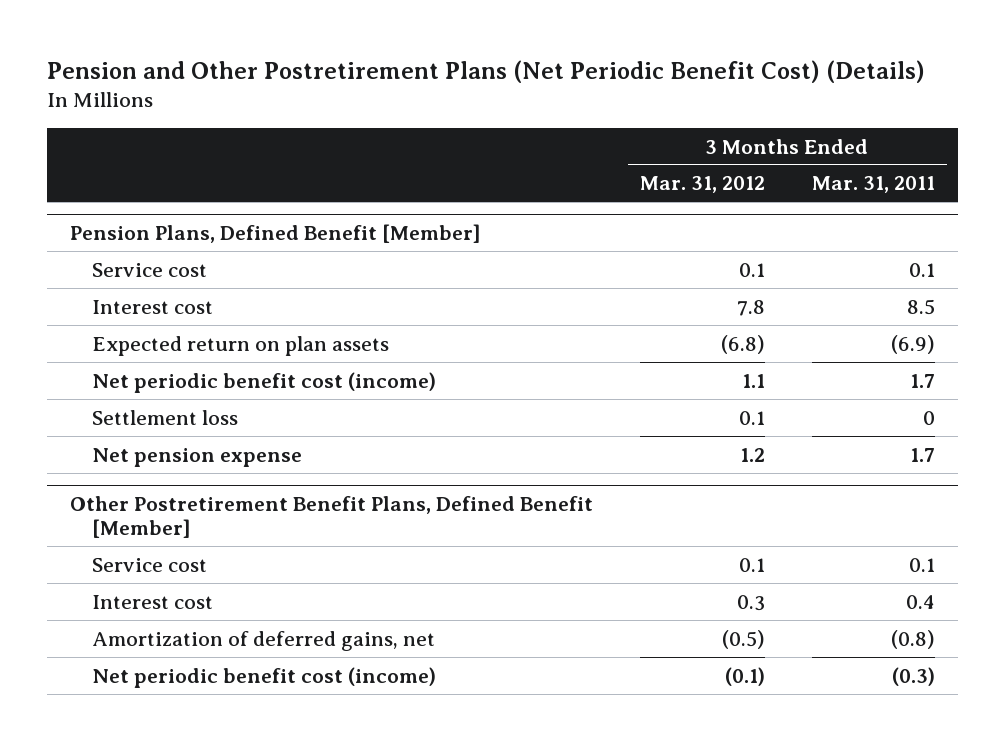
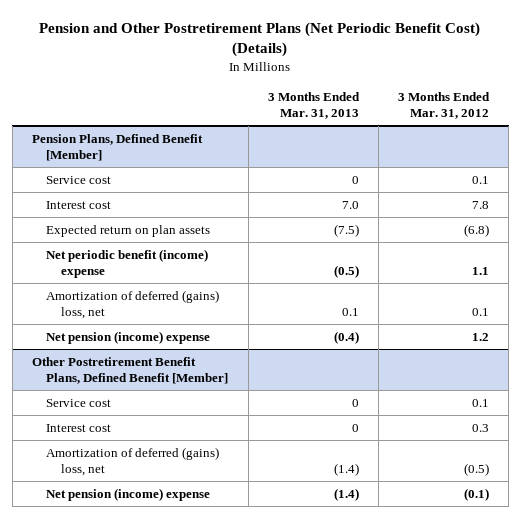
- | 3 Months Ended Mar. 31, 2012 | 3 Months Ended Mar. 31, 2011
+ | 3 Months Ended Mar. 31, 2013 | 3 Months Ended Mar. 31, 2012
@ Pension Plans, Defined Benefit [Member]
- Net periodic benefit cost (income) | 1.1 | 1.7
- Settlement loss | 0.1 | 0
- Net pension expense | 1.2 | 1.7
+ Net periodic benefit (income) expense | (0.5) | 1.1
+ Amortization of deferred (gains) loss, net | 0.1 | 0.1
+ Net pension (income) expense | (0.4) | 1.2
@ Other Postretirement Benefit Plans, Defined Benefit [Member]
- Amortization of deferred gains, net | (0.5) | (0.8)
- Net periodic benefit cost (income) | (0.1) | (0.3)
+ Amortization of deferred (gains) loss, net | (1.4) | (0.5)
+ Net pension (income) expense | (1.4) | (0.1)

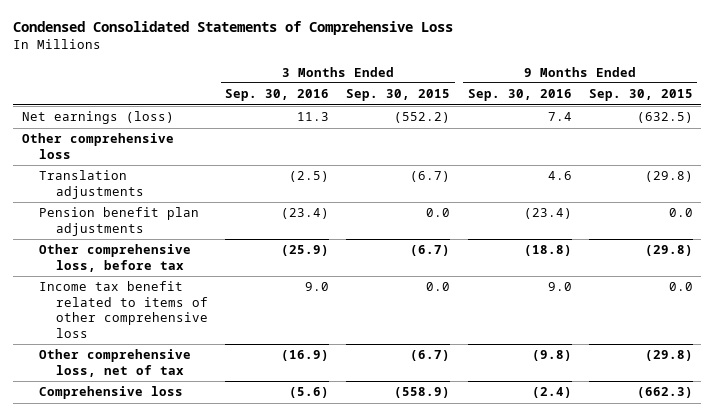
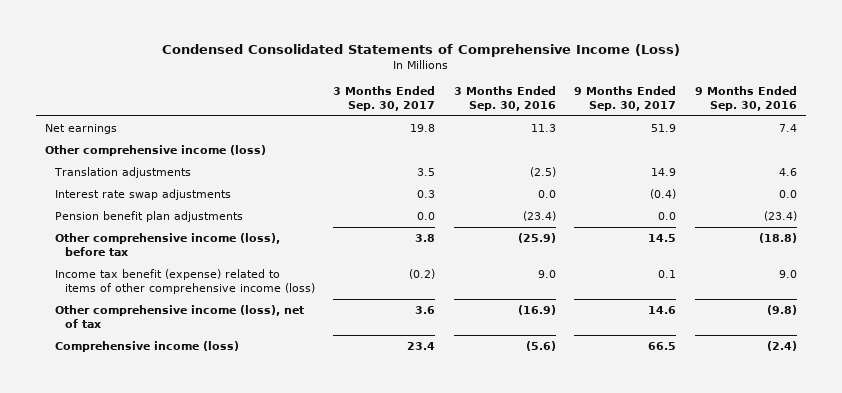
- Condensed Consolidated Statements of Comprehensive Loss
+ Condensed Consolidated Statements of Comprehensive Income (Loss)
- | 3 Months Ended Sep. 30, 2016 | 3 Months Ended Sep. 30, 2015 | 9 Months Ended Sep. 30, 2016 | 9 Months Ended Sep. 30, 2015
+ | 3 Months Ended Sep. 30, 2017 | 3 Months Ended Sep. 30, 2016 | 9 Months Ended Sep. 30, 2017 | 9 Months Ended Sep. 30, 2016
- Net earnings (loss) | 11.3 | (552.2) | 7.4 | (632.5)
- Other comprehensive loss
+ Net earnings | 19.8 | 11.3 | 51.9 | 7.4
+ Other comprehensive income (loss)
+ Interest rate swap adjustments | 0.3 | 0.0 | (0.4) | 0.0
- Other comprehensive loss, before tax | (25.9) | (6.7) | (18.8) | (29.8)
- Income tax benefit related to items of other comprehensive loss | 9.0 | 0.0 | 9.0 | 0.0
- Other comprehensive loss, net of tax | (16.9) | (6.7) | (9.8) | (29.8)
- Comprehensive loss | (5.6) | (558.9) | (2.4) | (662.3)
+ Other comprehensive income (loss), before tax | 3.8 | (25.9) | 14.5 | (18.8)
+ Income tax benefit (expense) related to items of other comprehensive income (loss) | (0.2) | 9.0 | 0.1 | 9.0
+ Other comprehensive income (loss), net of tax | 3.6 | (16.9) | 14.6 | (9.8)
+ Comprehensive income (loss) | 23.4 | (5.6) | 66.5 | (2.4)

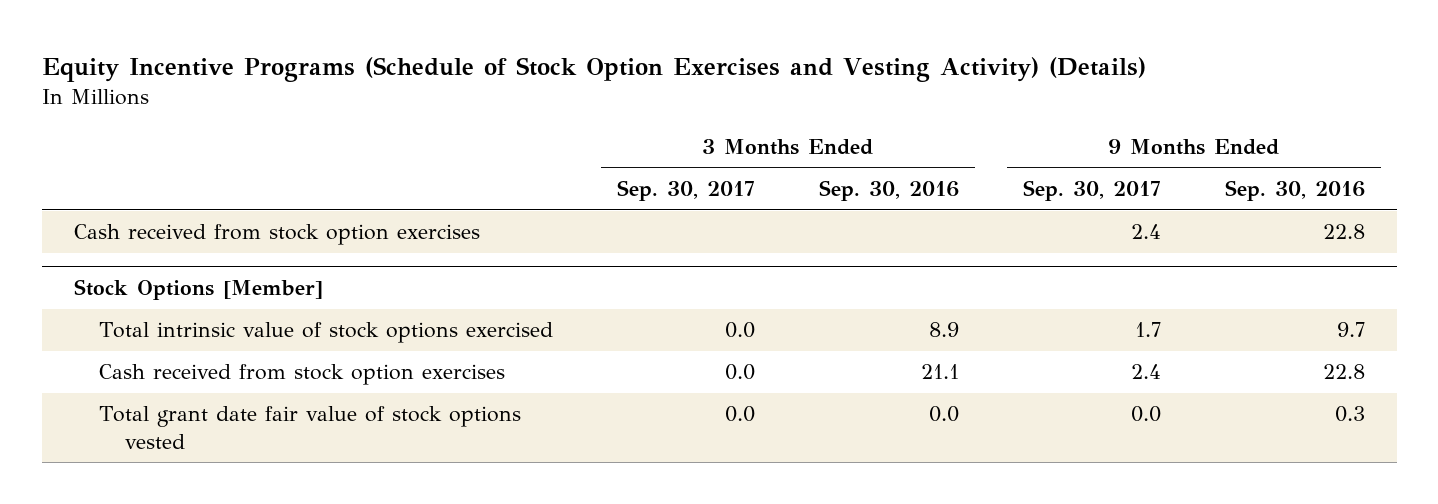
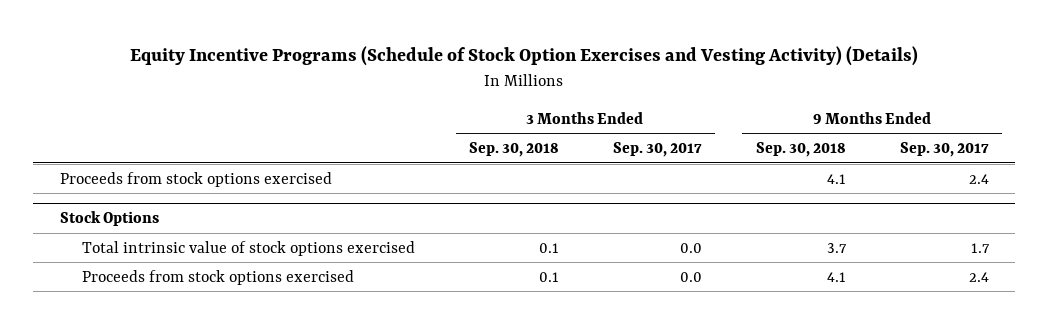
- | 3 Months Ended Sep. 30, 2017 | 3 Months Ended Sep. 30, 2016 | 9 Months Ended Sep. 30, 2017 | 9 Months Ended Sep. 30, 2016
+ | 3 Months Ended Sep. 30, 2018 | 3 Months Ended Sep. 30, 2017 | 9 Months Ended Sep. 30, 2018 | 9 Months Ended Sep. 30, 2017
- Cash received from stock option exercises | | | 2.4 | 22.8
- Stock Options [Member]
+ Proceeds from stock options exercised | | | 4.1 | 2.4
+ Stock Options
- Cash received from stock option exercises | 0.0 | 21.1 | 2.4 | 22.8
- Total grant date fair value of stock options vested | 0.0 | 0.0 | 0.0 | 0.3
+ Proceeds from stock options exercised | 0.1 | 0.0 | 4.1 | 2.4

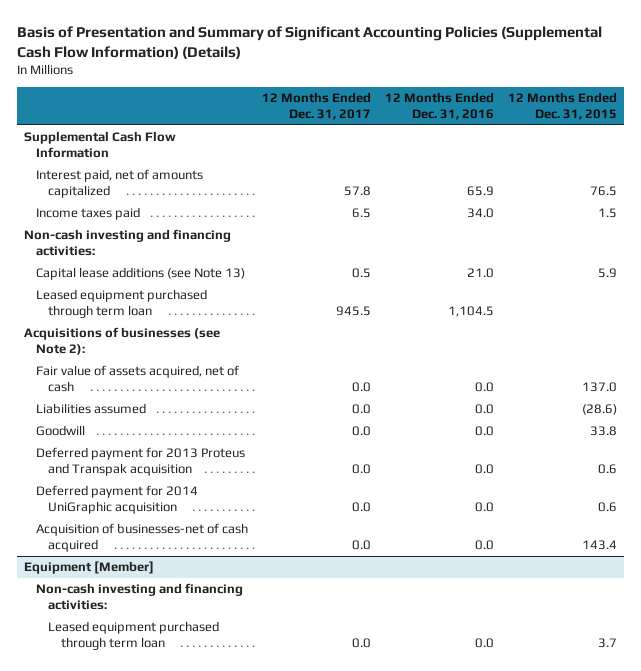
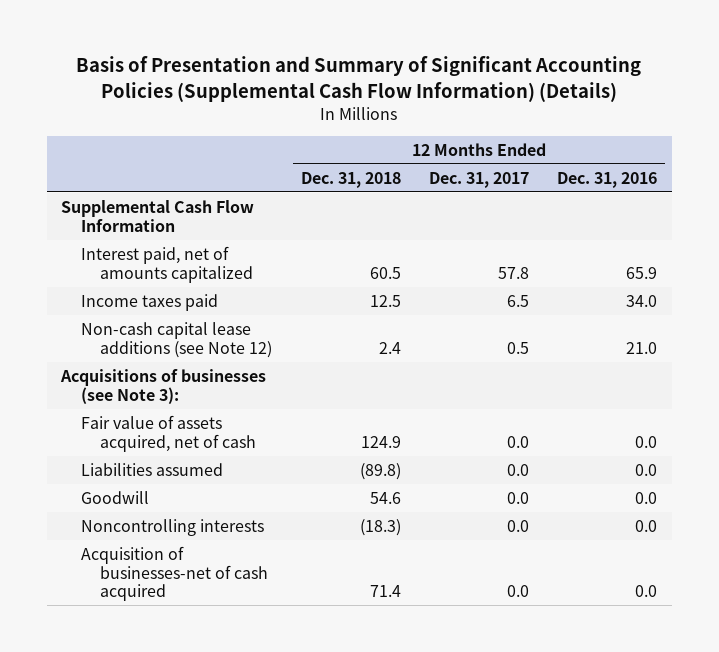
- | 12 Months Ended Dec. 31, 2017 | 12 Months Ended Dec. 31, 2016 | 12 Months Ended Dec. 31, 2015
+ | 12 Months Ended Dec. 31, 2018 | 12 Months Ended Dec. 31, 2017 | 12 Months Ended Dec. 31, 2016
- Non-cash investing and financing activities:
- Capital lease additions (see Note 13) | 0.5 | 21.0 | 5.9
- Leased equipment purchased through term loan | 945.5 | 1,104.5 |
- Acquisitions of businesses (see Note 2):
+ Non-cash capital lease additions (see Note 12) | 2.4 | 0.5 | 21.0
+ Acquisitions of businesses (see Note 3):
- Deferred payment for 2013 Proteus and Transpak acquisition | 0.0 | 0.0 | 0.6
- Deferred payment for 2014 UniGraphic acquisition | 0.0 | 0.0 | 0.6
+ Noncontrolling interests | (18.3) | 0.0 | 0.0
- Equipment [Member]
- Non-cash investing and financing activities:
- Leased equipment purchased through term loan | 0.0 | 0.0 | 3.7

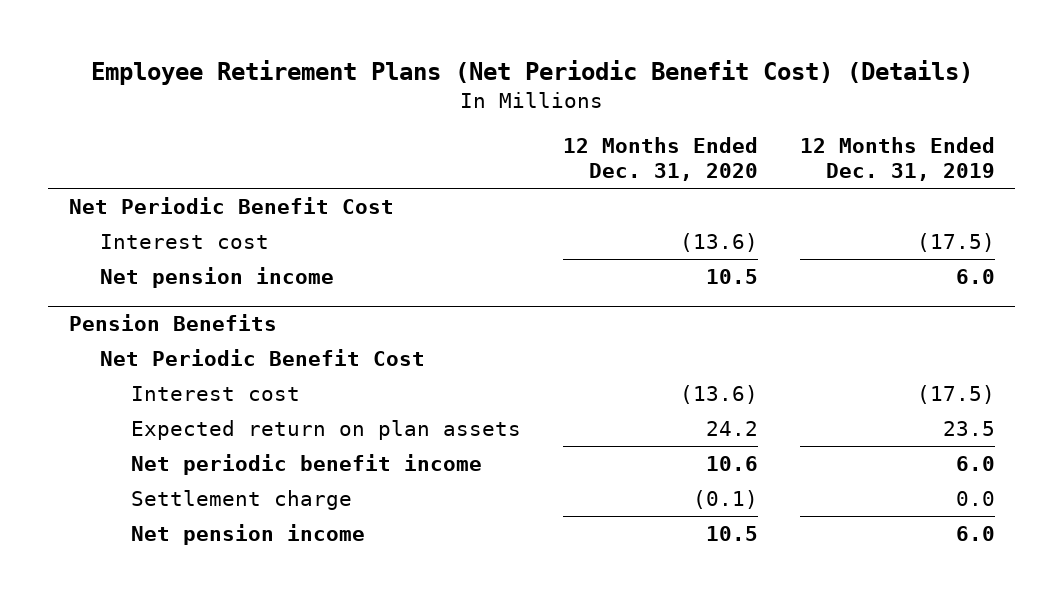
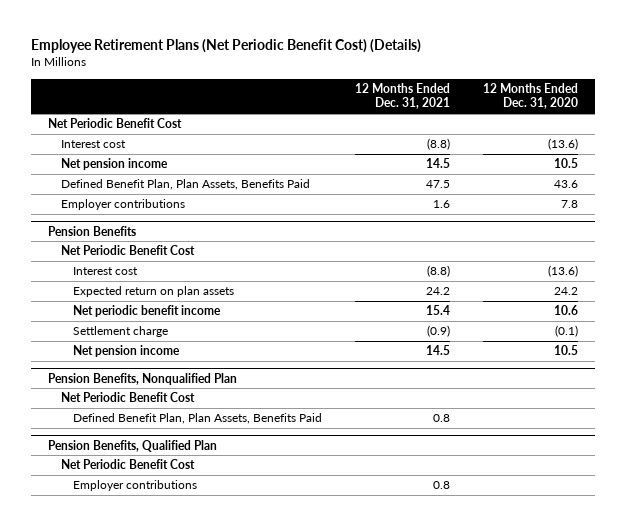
- | 12 Months Ended Dec. 31, 2020 | 12 Months Ended Dec. 31, 2019
+ | 12 Months Ended Dec. 31, 2021 | 12 Months Ended Dec. 31, 2020
+ Defined Benefit Plan, Plan Assets, Benefits Paid | 47.5 | 43.6
+ Employer contributions | 1.6 | 7.8
+ Pension Benefits, Nonqualified Plan
+ Net Periodic Benefit Cost
+ Defined Benefit Plan, Plan Assets, Benefits Paid | 0.8 |
+ Pension Benefits, Qualified Plan
+ Net Periodic Benefit Cost
+ Employer contributions | 0.8 |

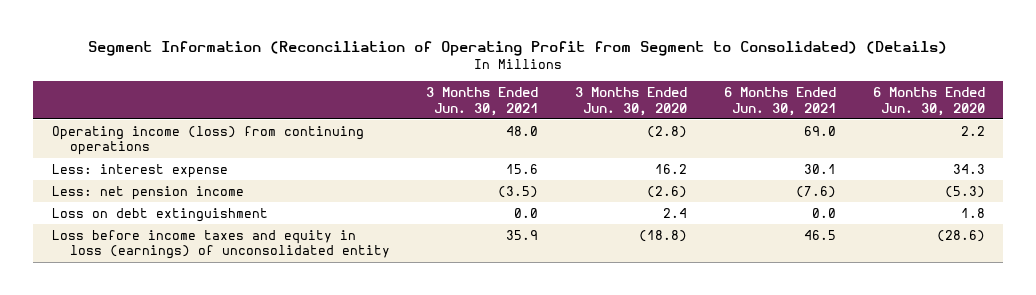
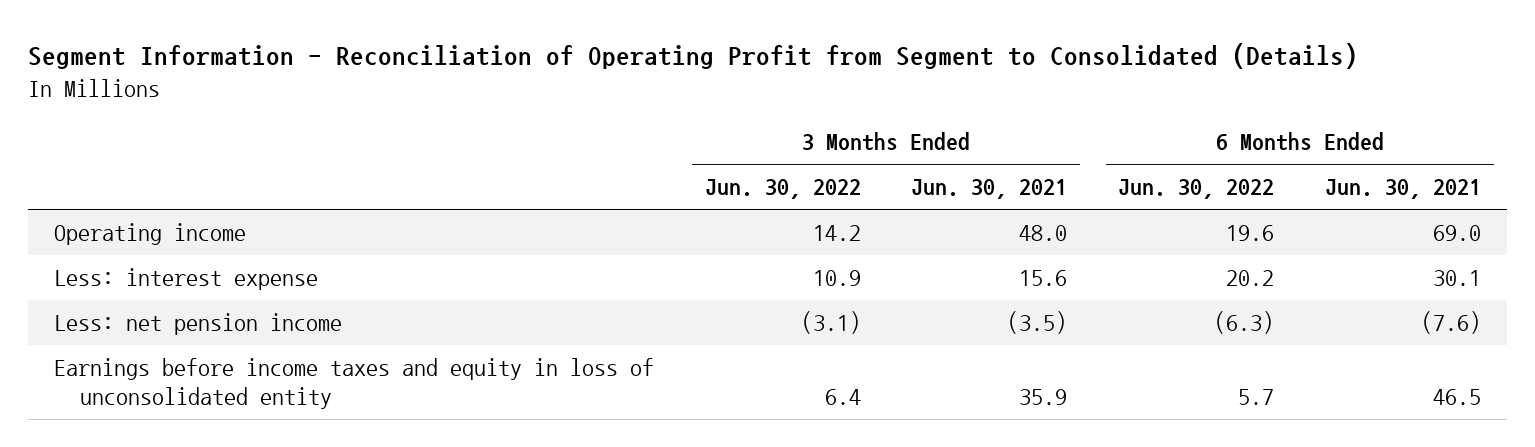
- Segment Information (Reconciliation of Operating Profit from Segment to Consolidated) (Details)
+ Segment Information - Reconciliation of Operating Profit from Segment to Consolidated (Details)
- | 3 Months Ended Jun. 30, 2021 | 3 Months Ended Jun. 30, 2020 | 6 Months Ended Jun. 30, 2021 | 6 Months Ended Jun. 30, 2020
+ | 3 Months Ended Jun. 30, 2022 | 3 Months Ended Jun. 30, 2021 | 6 Months Ended Jun. 30, 2022 | 6 Months Ended Jun. 30, 2021
- Operating income (loss) from continuing operations | 48.0 | (2.8) | 69.0 | 2.2
+ Operating income | 14.2 | 48.0 | 19.6 | 69.0
- Loss on debt extinguishment | 0.0 | 2.4 | 0.0 | 1.8
- Loss before income taxes and equity in loss (earnings) of unconsolidated entity | 35.9 | (18.8) | 46.5 | (28.6)
+ Earnings before income taxes and equity in loss of unconsolidated entity | 6.4 | 35.9 | 5.7 | 46.5

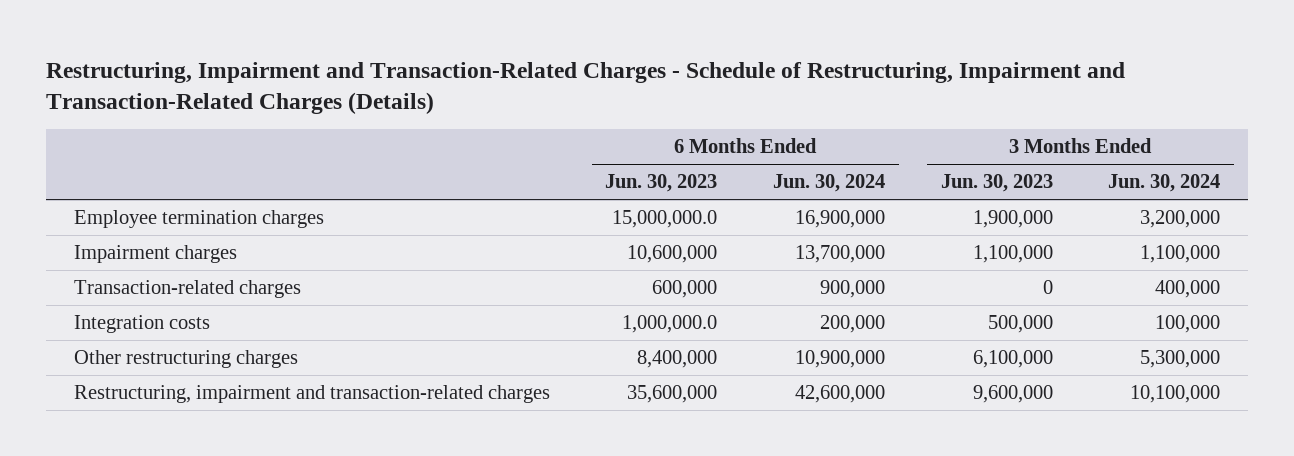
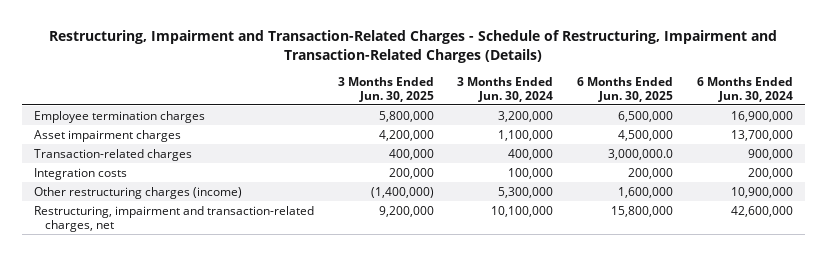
- | 6 Months Ended Jun. 30, 2023 | 6 Months Ended Jun. 30, 2024 | 3 Months Ended Jun. 30, 2023 | 3 Months Ended Jun. 30, 2024
+ | 3 Months Ended Jun. 30, 2025 | 3 Months Ended Jun. 30, 2024 | 6 Months Ended Jun. 30, 2025 | 6 Months Ended Jun. 30, 2024
- Impairment charges | 10,600,000 | 13,700,000 | 1,100,000 | 1,100,000
+ Asset impairment charges | 4,200,000 | 1,100,000 | 4,500,000 | 13,700,000
- Other restructuring charges | 8,400,000 | 10,900,000 | 6,100,000 | 5,300,000
- Restructuring, impairment and transaction-related charges | 35,600,000 | 42,600,000 | 9,600,000 | 10,100,000
+ Other restructuring charges (income) | (1,400,000) | 5,300,000 | 1,600,000 | 10,900,000
+ Restructuring, impairment and transaction-related charges, net | 9,200,000 | 10,100,000 | 15,800,000 | 42,600,000

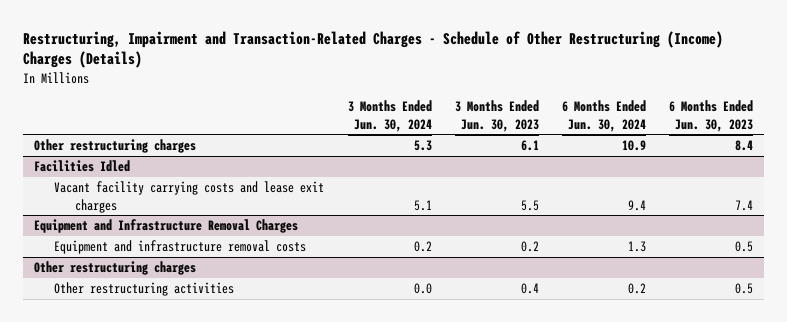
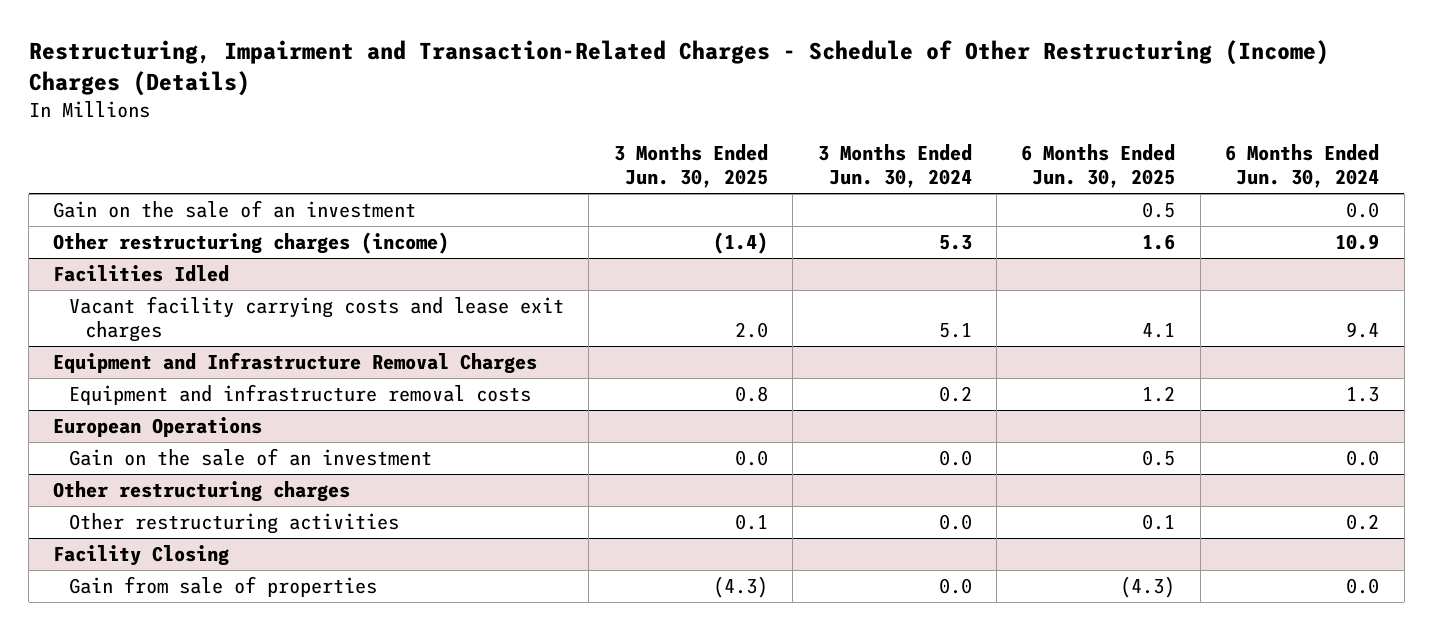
- | 3 Months Ended Jun. 30, 2024 | 3 Months Ended Jun. 30, 2023 | 6 Months Ended Jun. 30, 2024 | 6 Months Ended Jun. 30, 2023
+ | 3 Months Ended Jun. 30, 2025 | 3 Months Ended Jun. 30, 2024 | 6 Months Ended Jun. 30, 2025 | 6 Months Ended Jun. 30, 2024
- Other restructuring charges | 5.3 | 6.1 | 10.9 | 8.4
+ Gain on the sale of an investment | | | 0.5 | 0.0
+ Other restructuring charges (income) | (1.4) | 5.3 | 1.6 | 10.9
+ European Operations
+ Gain on the sale of an investment | 0.0 | 0.0 | 0.5 | 0.0
+ Facility Closing
+ Gain from sale of properties | (4.3) | 0.0 | (4.3) | 0.0

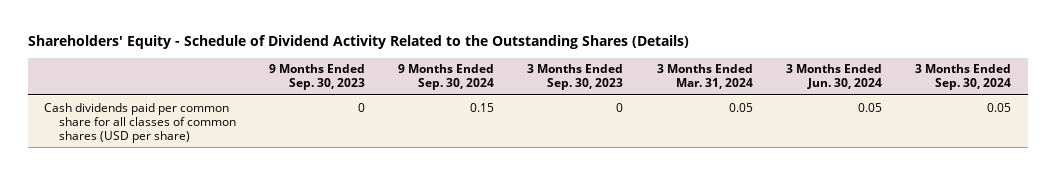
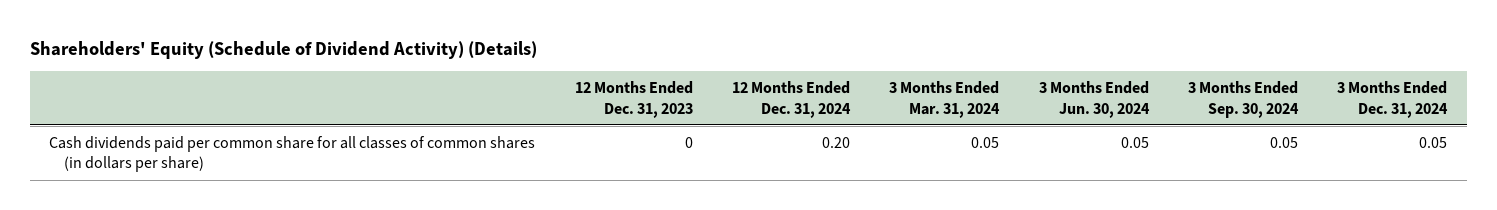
- Shareholders' Equity - Schedule of Dividend Activity Related to the Outstanding Shares (Details)
+ Shareholders' Equity (Schedule of Dividend Activity) (Details)
- | 9 Months Ended Sep. 30, 2023 | 9 Months Ended Sep. 30, 2024 | 3 Months Ended Sep. 30, 2023 | 3 Months Ended Mar. 31, 2024 | 3 Months Ended Jun. 30, 2024 | 3 Months Ended Sep. 30, 2024
+ | 12 Months Ended Dec. 31, 2023 | 12 Months Ended Dec. 31, 2024 | 3 Months Ended Mar. 31, 2024 | 3 Months Ended Jun. 30, 2024 | 3 Months Ended Sep. 30, 2024 | 3 Months Ended Dec. 31, 2024
- Cash dividends paid per common share for all classes of common shares (USD per share) | 0 | 0.15 | 0 | 0.05 | 0.05 | 0.05
+ Cash dividends paid per common share for all classes of common shares (in dollars per share) | 0 | 0.20 | 0.05 | 0.05 | 0.05 | 0.05

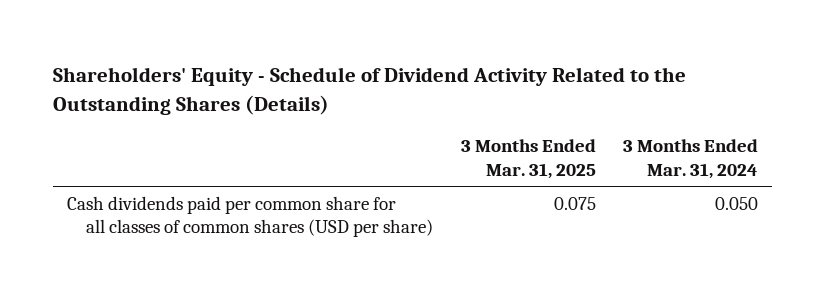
- Shareholders' Equity (Schedule of Dividend Activity) (Details)
+ Shareholders' Equity - Schedule of Dividend Activity Related to the Outstanding Shares (Details)
- | 12 Months Ended Dec. 31, 2023 | 12 Months Ended Dec. 31, 2024 | 3 Months Ended Mar. 31, 2024 | 3 Months Ended Jun. 30, 2024 | 3 Months Ended Sep. 30, 2024 | 3 Months Ended Dec. 31, 2024
+ | 3 Months Ended Mar. 31, 2025 | 3 Months Ended Mar. 31, 2024
- Cash dividends paid per common share for all classes of common shares (in dollars per share) | 0 | 0.20 | 0.05 | 0.05 | 0.05 | 0.05
+ Cash dividends paid per common share for all classes of common shares (USD per share) | 0.075 | 0.050

